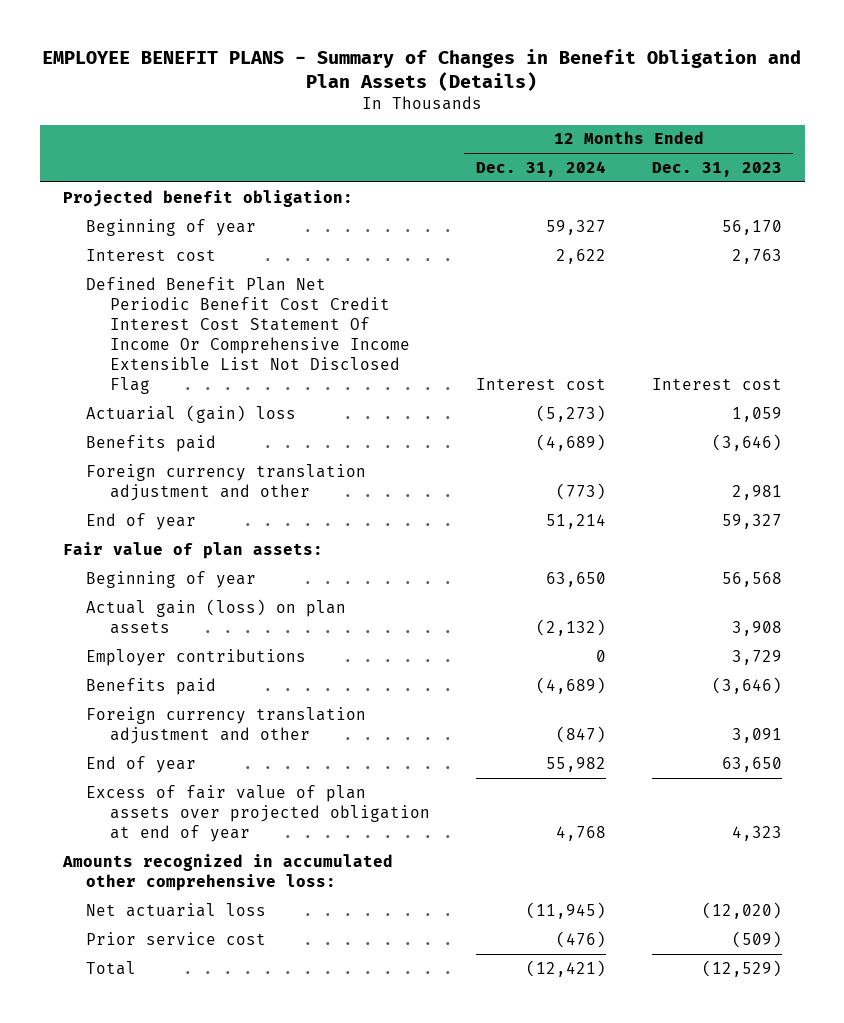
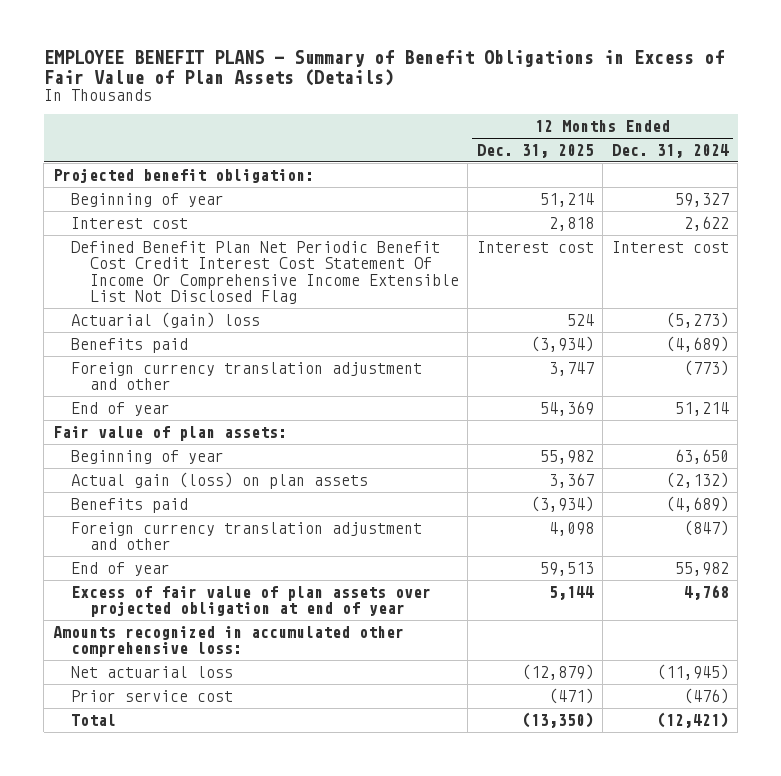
- EMPLOYEE BENEFIT PLANS - Summary of Changes in Benefit Obligation and Plan Assets (Details)
+ EMPLOYEE BENEFIT PLANS - Summary of Benefit Obligations in Excess of Fair Value of Plan Assets (Details)
- | 12 Months Ended Dec. 31, 2024 | 12 Months Ended Dec. 31, 2023
+ | 12 Months Ended Dec. 31, 2025 | 12 Months Ended Dec. 31, 2024
- Employer contributions | 0 | 3,729

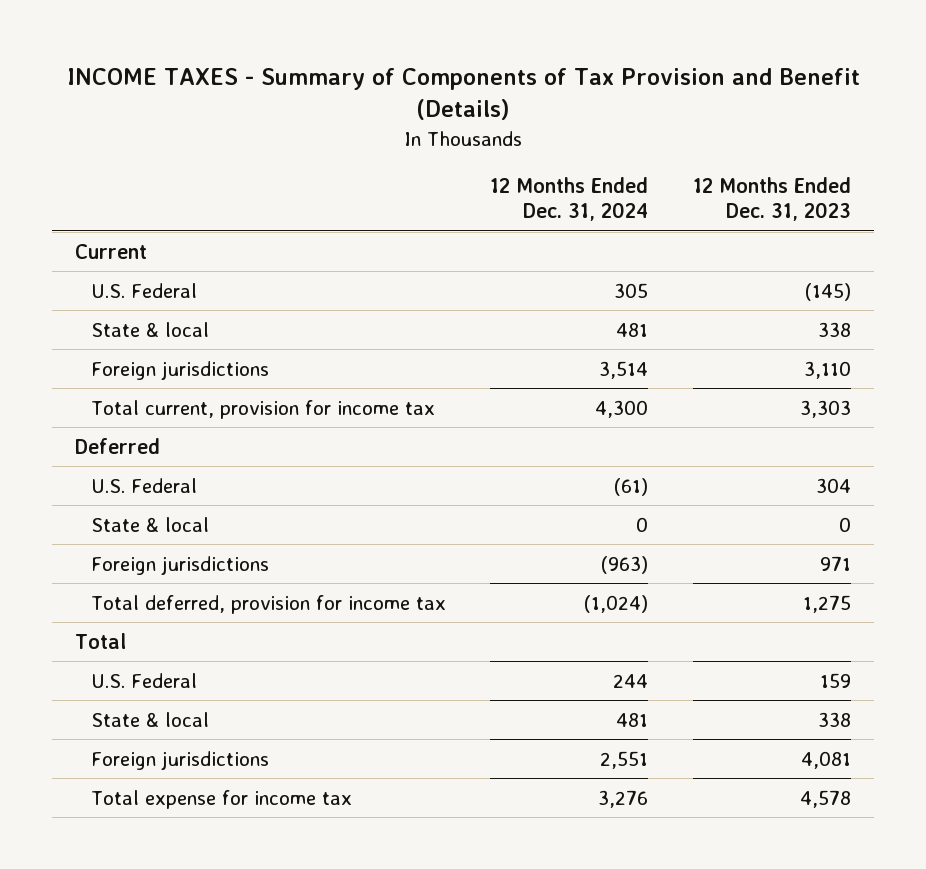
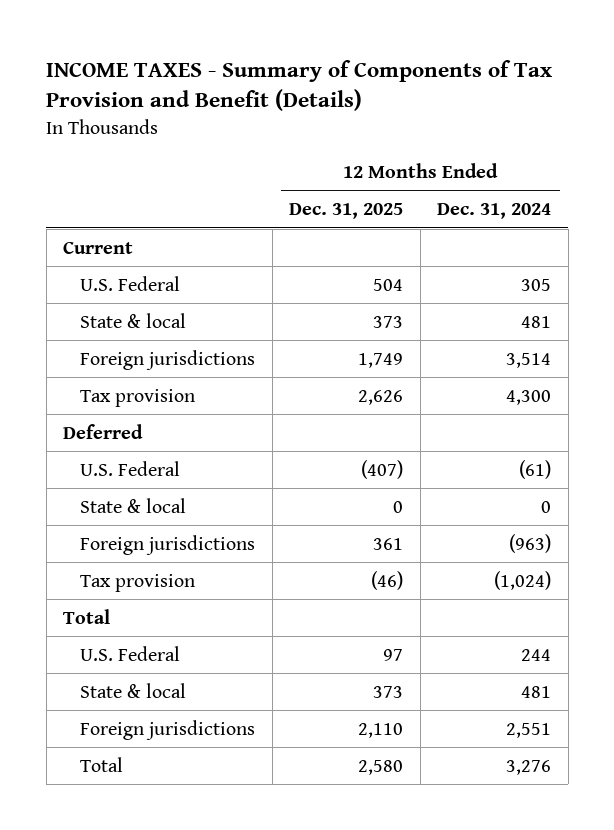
- | 12 Months Ended Dec. 31, 2024 | 12 Months Ended Dec. 31, 2023
+ | 12 Months Ended Dec. 31, 2025 | 12 Months Ended Dec. 31, 2024
- Total current, provision for income tax | 4,300 | 3,303
+ Tax provision | 2,626 | 4,300
- Total deferred, provision for income tax | (1,024) | 1,275
+ Tax provision | (46) | (1,024)
- Total expense for income tax | 3,276 | 4,578
+ Total | 2,580 | 3,276

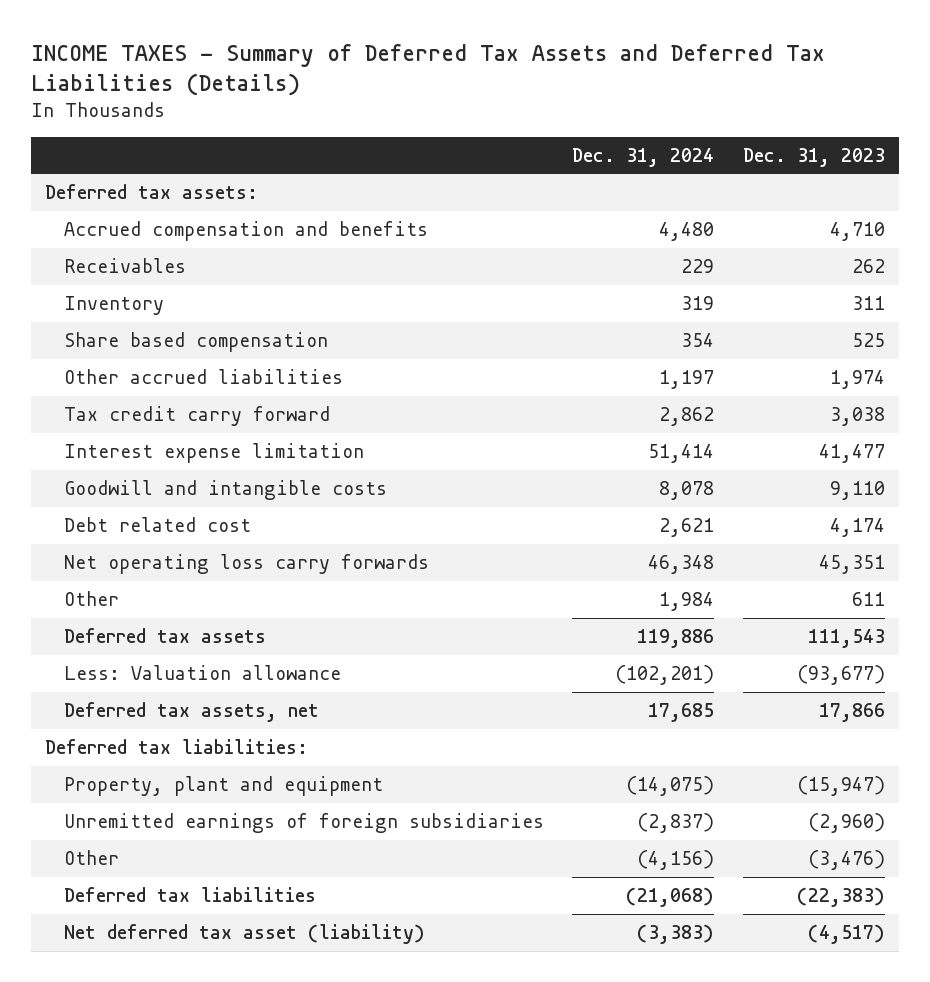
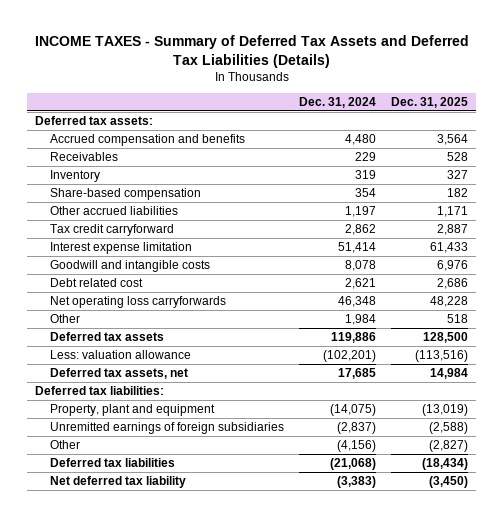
- | Dec. 31, 2024 | Dec. 31, 2023
+ | Dec. 31, 2024 | Dec. 31, 2025
- Share based compensation | 354 | 525
+ Share-based compensation | 354 | 182
- Tax credit carry forward | 2,862 | 3,038
+ Tax credit carryforward | 2,862 | 2,887
- Net operating loss carry forwards | 46,348 | 45,351
+ Net operating loss carryforwards | 46,348 | 48,228
- Less: Valuation allowance | (102,201) | (93,677)
+ Less: valuation allowance | (102,201) | (113,516)
- Net deferred tax asset (liability) | (3,383) | (4,517)
+ Net deferred tax liability | (3,383) | (3,450)

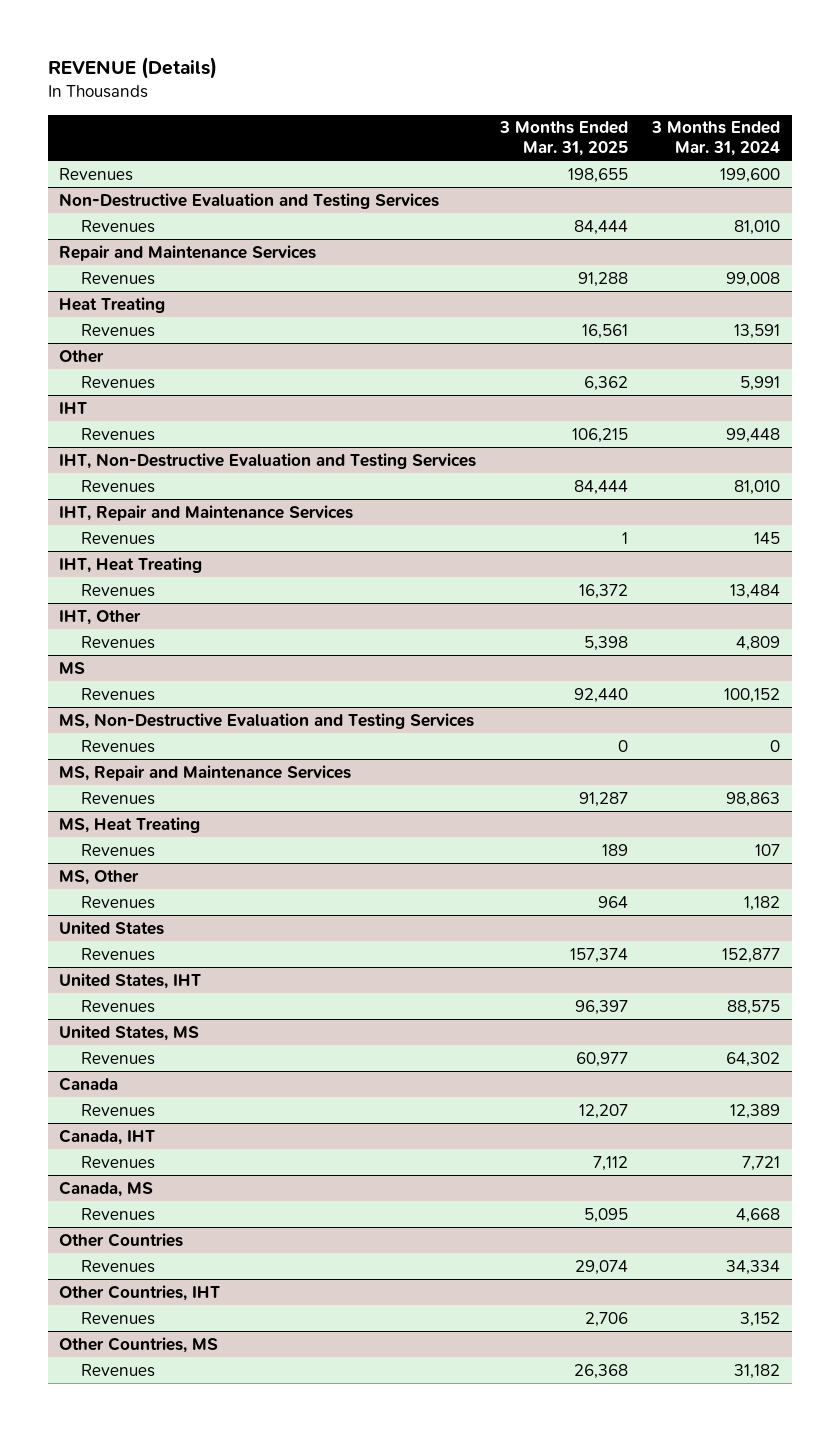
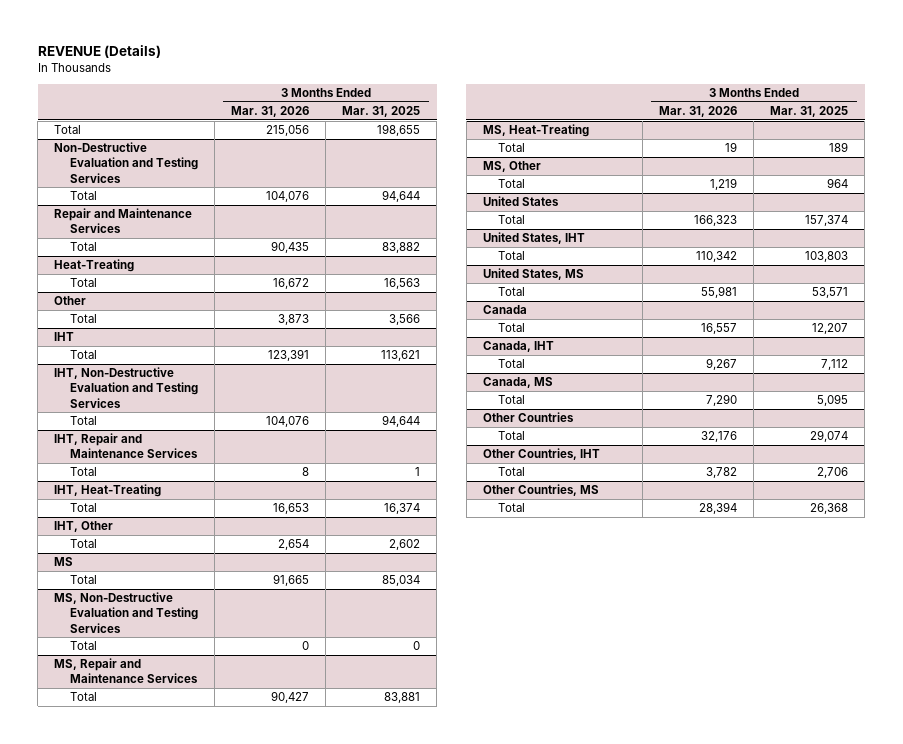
- | 3 Months Ended Mar. 31, 2025 | 3 Months Ended Mar. 31, 2024
+ | 3 Months Ended Mar. 31, 2026 | 3 Months Ended Mar. 31, 2025
- Revenues | 198,655 | 199,600
+ Total | 215,056 | 198,655
@ Non-Destructive Evaluation and Testing Services
- Revenues | 84,444 | 81,010
+ Total | 104,076 | 94,644
@ Repair and Maintenance Services
- Revenues | 91,288 | 99,008
- Heat Treating
- Revenues | 16,561 | 13,591
@ Repair and Maintenance Services
+ Total | 90,435 | 83,882
+ Heat-Treating
+ Total | 16,672 | 16,563
@ Other
- Revenues | 6,362 | 5,991
+ Total | 3,873 | 3,566
@ IHT
- Revenues | 106,215 | 99,448
+ Total | 123,391 | 113,621
@ IHT, Non-Destructive Evaluation and Testing Services
- Revenues | 84,444 | 81,010
+ Total | 104,076 | 94,644
@ IHT, Repair and Maintenance Services
- Revenues | 1 | 145
- IHT, Heat Treating
- Revenues | 16,372 | 13,484
@ IHT, Repair and Maintenance Services
+ Total | 8 | 1
+ IHT, Heat-Treating
+ Total | 16,653 | 16,374
@ IHT, Other
- Revenues | 5,398 | 4,809
+ Total | 2,654 | 2,602
@ MS
- Revenues | 92,440 | 100,152
+ Total | 91,665 | 85,034
@ MS, Non-Destructive Evaluation and Testing Services
- Revenues | 0 | 0
+ Total | 0 | 0
@ MS, Repair and Maintenance Services
- Revenues | 91,287 | 98,863
- MS, Heat Treating
- Revenues | 189 | 107
@ MS, Repair and Maintenance Services
+ Total | 90,427 | 83,881
+ MS, Heat-Treating
+ Total | 19 | 189
@ MS, Other
- Revenues | 964 | 1,182
+ Total | 1,219 | 964
@ United States
- Revenues | 157,374 | 152,877
+ Total | 166,323 | 157,374
@ United States, IHT
- Revenues | 96,397 | 88,575
+ Total | 110,342 | 103,803
@ United States, MS
- Revenues | 60,977 | 64,302
+ Total | 55,981 | 53,571
@ Canada
- Revenues | 12,207 | 12,389
+ Total | 16,557 | 12,207
@ Canada, IHT
- Revenues | 7,112 | 7,721
+ Total | 9,267 | 7,112
@ Canada, MS
- Revenues | 5,095 | 4,668
+ Total | 7,290 | 5,095
@ Other Countries
- Revenues | 29,074 | 34,334
+ Total | 32,176 | 29,074
@ Other Countries, IHT
- Revenues | 2,706 | 3,152
+ Total | 3,782 | 2,706
@ Other Countries, MS
- Revenues | 26,368 | 31,182
+ Total | 28,394 | 26,368

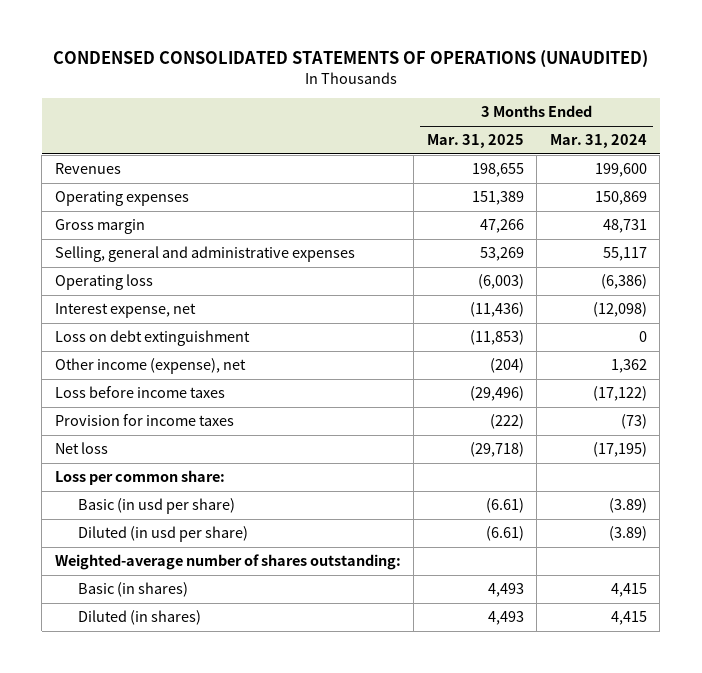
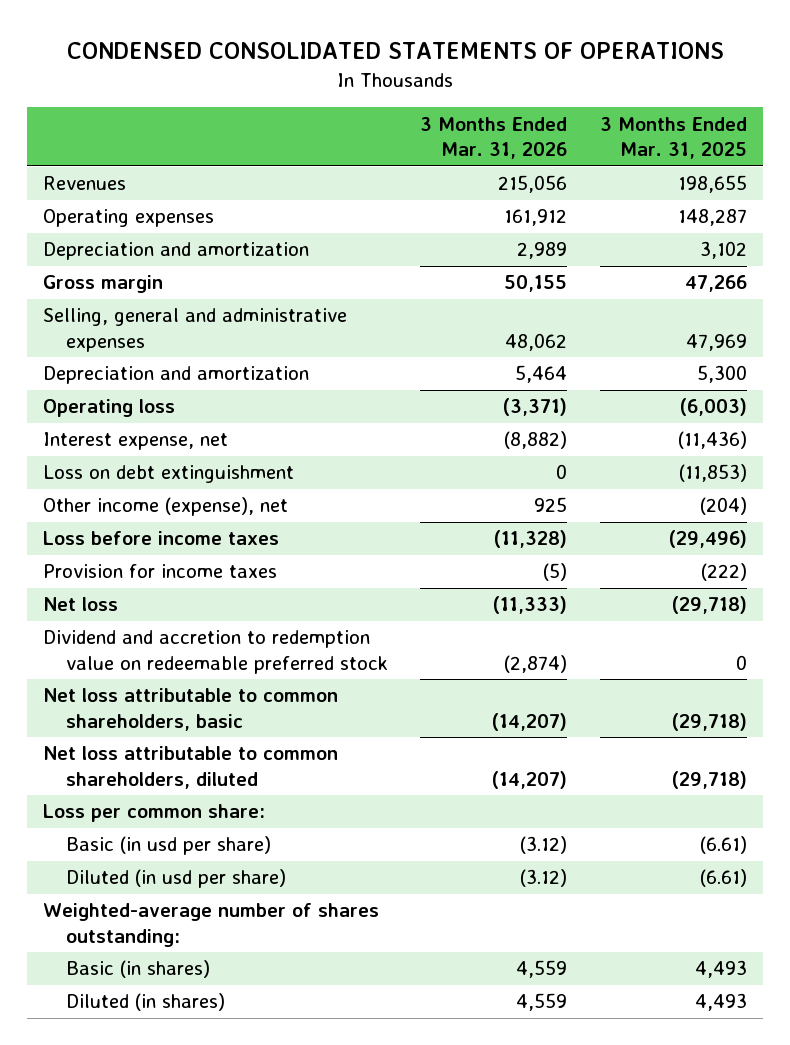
- CONDENSED CONSOLIDATED STATEMENTS OF OPERATIONS (UNAUDITED)
+ CONDENSED CONSOLIDATED STATEMENTS OF OPERATIONS
- | 3 Months Ended Mar. 31, 2025 | 3 Months Ended Mar. 31, 2024
+ | 3 Months Ended Mar. 31, 2026 | 3 Months Ended Mar. 31, 2025
- Operating expenses | 151,389 | 150,869
+ Operating expenses | 161,912 | 148,287
+ Depreciation and amortization | 2,989 | 3,102
- Selling, general and administrative expenses | 53,269 | 55,117
+ Selling, general and administrative expenses | 48,062 | 47,969
+ Depreciation and amortization | 5,464 | 5,300
+ Dividend and accretion to redemption value on redeemable preferred stock | (2,874) | 0
+ Net loss attributable to common shareholders, basic | (14,207) | (29,718)
+ Net loss attributable to common shareholders, diluted | (14,207) | (29,718)

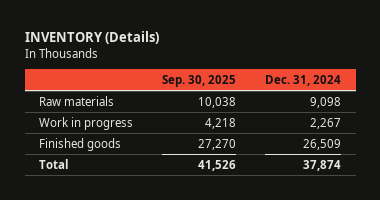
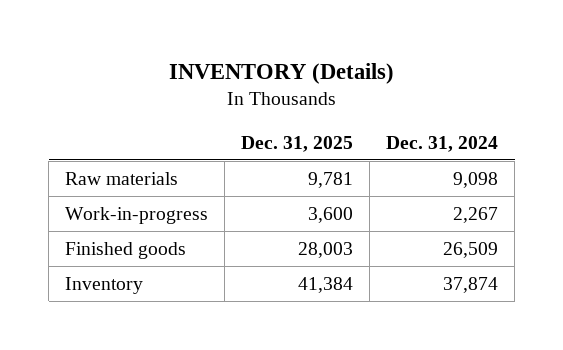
- | Sep. 30, 2025 | Dec. 31, 2024
+ | Dec. 31, 2025 | Dec. 31, 2024
- Work in progress | 4,218 | 2,267
+ Work-in-progress | 3,600 | 2,267
- Total | 41,526 | 37,874
+ Inventory | 41,384 | 37,874

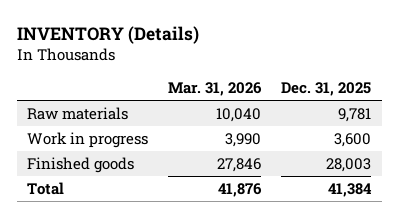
- | Dec. 31, 2025 | Dec. 31, 2024
+ | Mar. 31, 2026 | Dec. 31, 2025
- Work-in-progress | 3,600 | 2,267
+ Work in progress | 3,990 | 3,600
- Inventory | 41,384 | 37,874
+ Total | 41,876 | 41,384

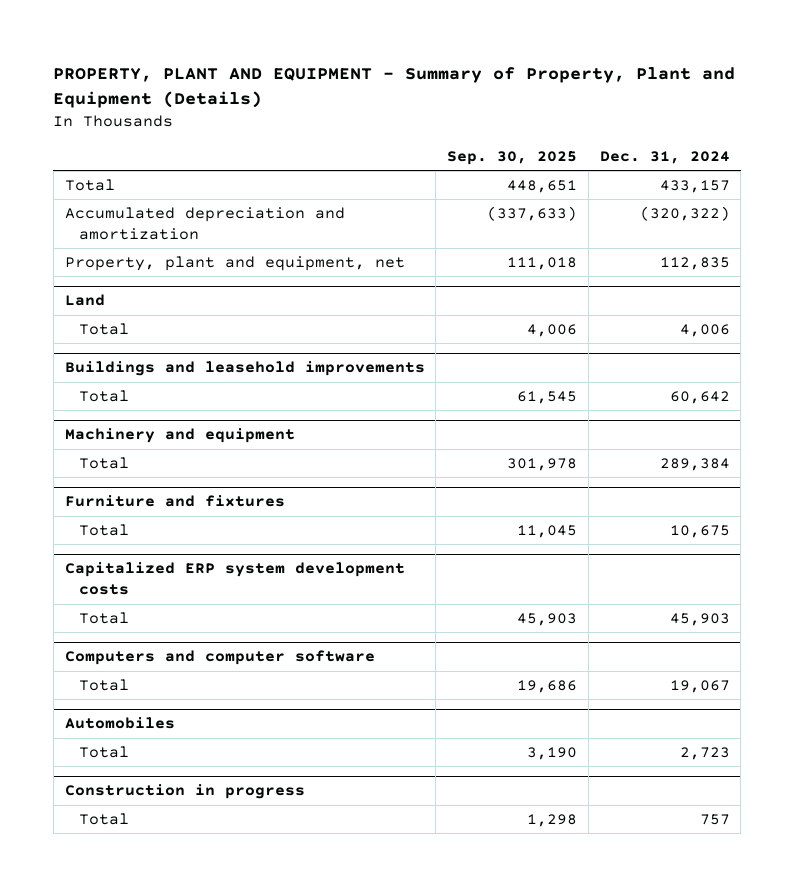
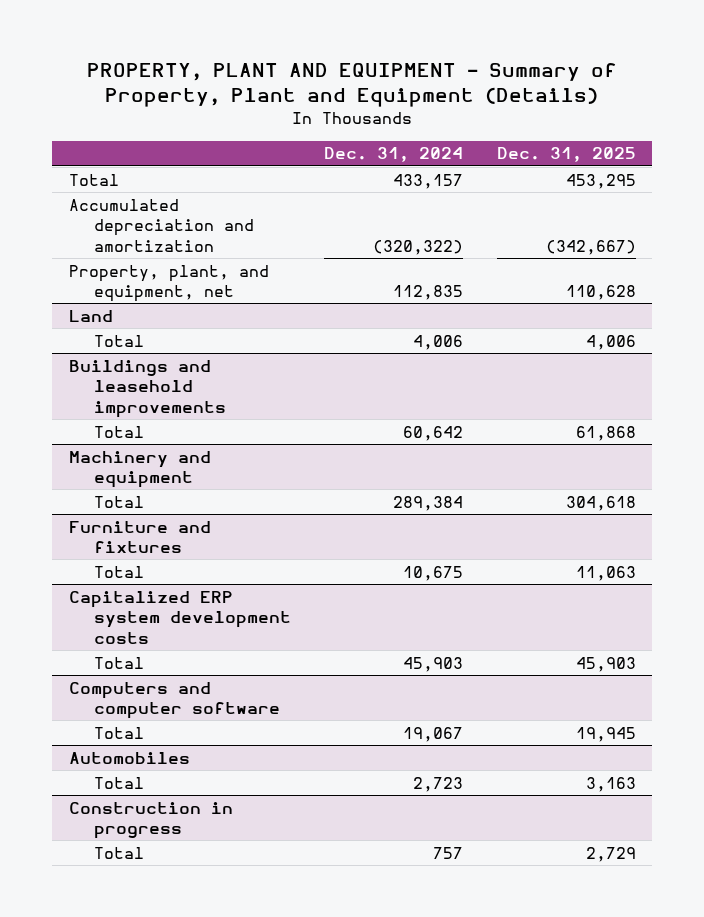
- | Sep. 30, 2025 | Dec. 31, 2024
+ | Dec. 31, 2024 | Dec. 31, 2025
- Property, plant and equipment, net | 111,018 | 112,835
+ Property, plant, and equipment, net | 112,835 | 110,628

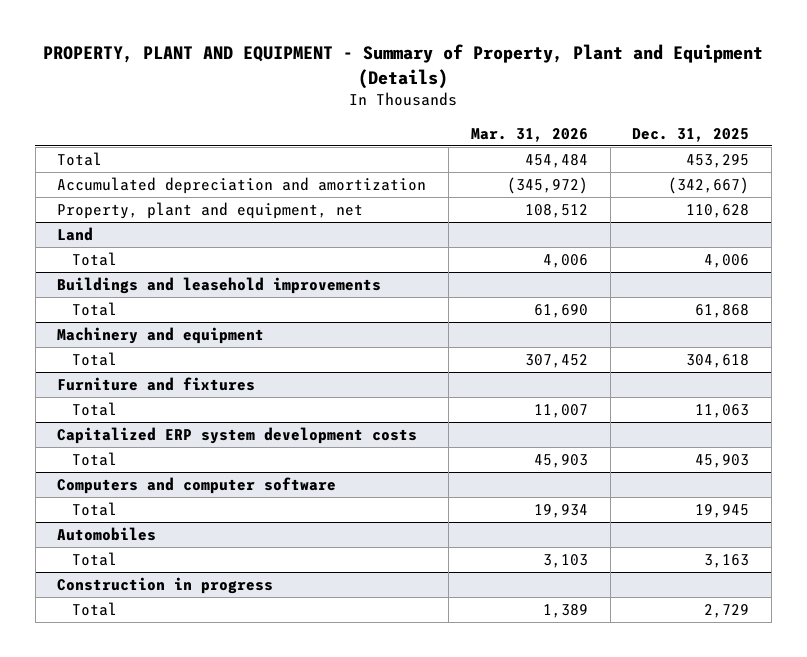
- | Dec. 31, 2024 | Dec. 31, 2025
+ | Mar. 31, 2026 | Dec. 31, 2025
- Property, plant, and equipment, net | 112,835 | 110,628
+ Property, plant and equipment, net | 108,512 | 110,628

